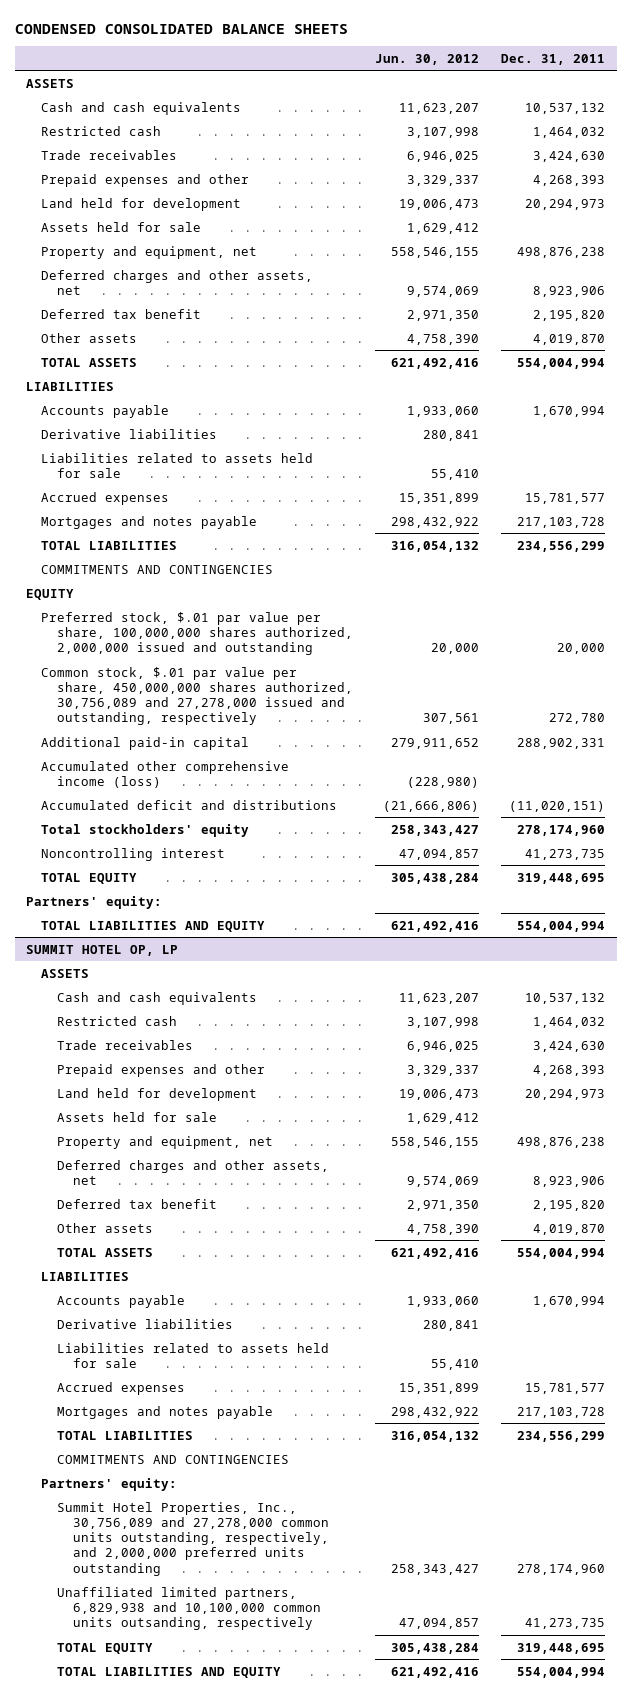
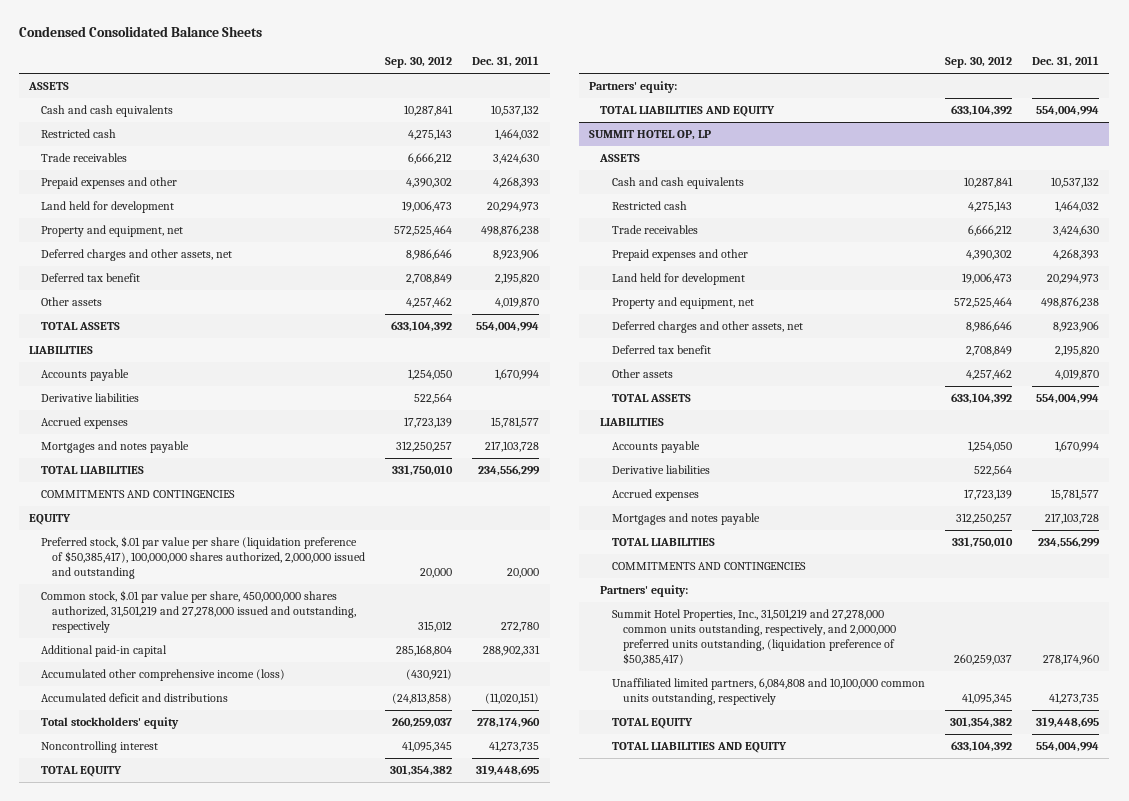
- CONDENSED CONSOLIDATED BALANCE SHEETS
+ Condensed Consolidated Balance Sheets
- | Jun. 30, 2012 | Dec. 31, 2011
+ | Sep. 30, 2012 | Dec. 31, 2011
- Assets held for sale | 1,629,412 |
- Liabilities related to assets held for sale | 55,410 |
- Preferred stock, $.01 par value per share, 100,000,000 shares authorized, 2,000,000 issued and outstanding | 20,000 | 20,000
- Common stock, $.01 par value per share, 450,000,000 shares authorized, 30,756,089 and 27,278,000 issued and outstanding, respectively | 307,561 | 272,780
+ Preferred stock, $.01 par value per share (liquidation preference of $50,385,417), 100,000,000 shares authorized, 2,000,000 issued and outstanding | 20,000 | 20,000
+ Common stock, $.01 par value per share, 450,000,000 shares authorized, 31,501,219 and 27,278,000 issued and outstanding, respectively | 315,012 | 272,780
@ SUMMIT HOTEL OP, LP
- Assets held for sale | 1,629,412 |
- Liabilities related to assets held for sale | 55,410 |
- Summit Hotel Properties, Inc., 30,756,089 and 27,278,000 common units outstanding, respectively, and 2,000,000 preferred units outstanding | 258,343,427 | 278,174,960
- Unaffiliated limited partners, 6,829,938 and 10,100,000 common units outsanding, respectively | 47,094,857 | 41,273,735
+ Summit Hotel Properties, Inc., 31,501,219 and 27,278,000 common units outstanding, respectively, and 2,000,000 preferred units outstanding, (liquidation preference of $50,385,417) | 260,259,037 | 278,174,960
+ Unaffiliated limited partners, 6,084,808 and 10,100,000 common units outstanding, respectively | 41,095,345 | 41,273,735

